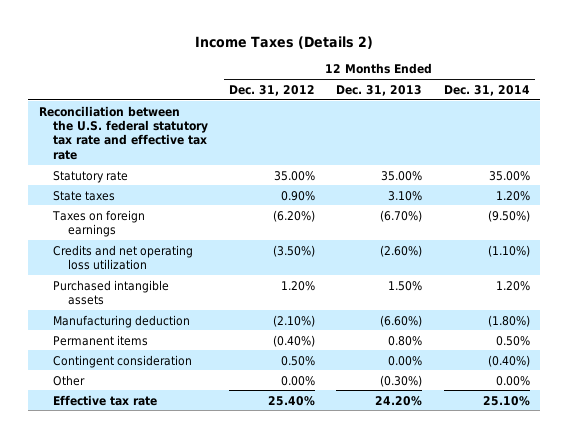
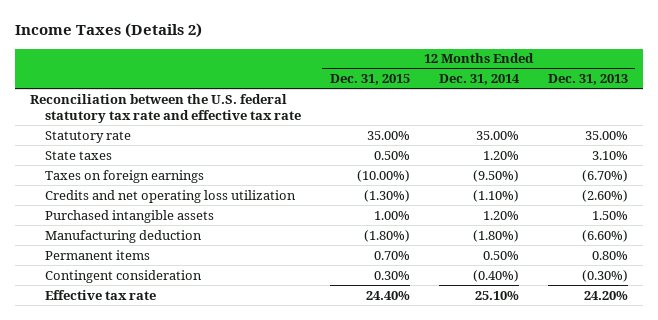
- | 12 Months Ended Dec. 31, 2012 | 12 Months Ended Dec. 31, 2013 | 12 Months Ended Dec. 31, 2014
+ | 12 Months Ended Dec. 31, 2015 | 12 Months Ended Dec. 31, 2014 | 12 Months Ended Dec. 31, 2013
- Contingent consideration | 0.50% | 0.00% | (0.40%)
- Other | 0.00% | (0.30%) | 0.00%
+ Contingent consideration | 0.30% | (0.40%) | (0.30%)

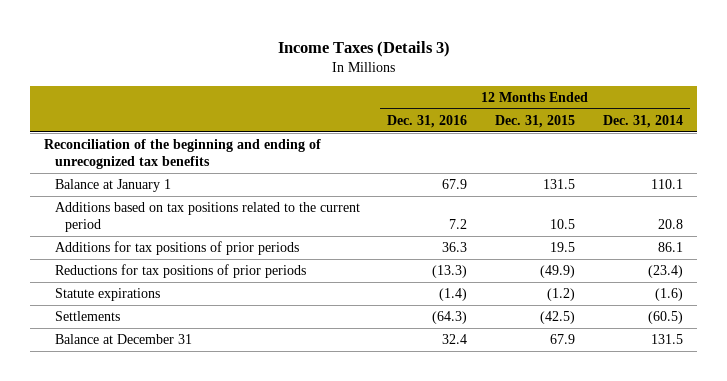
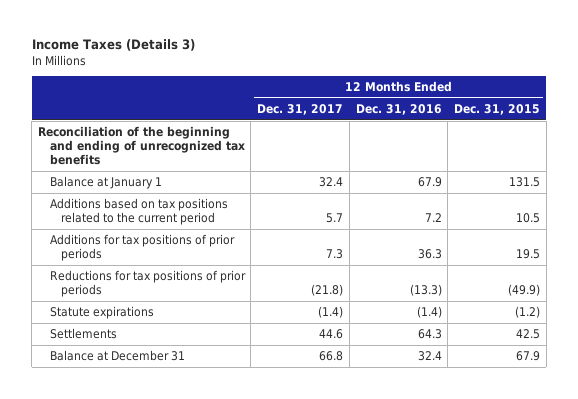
- | 12 Months Ended Dec. 31, 2016 | 12 Months Ended Dec. 31, 2015 | 12 Months Ended Dec. 31, 2014
+ | 12 Months Ended Dec. 31, 2017 | 12 Months Ended Dec. 31, 2016 | 12 Months Ended Dec. 31, 2015
- Settlements | (64.3) | (42.5) | (60.5)
+ Settlements | 44.6 | 64.3 | 42.5

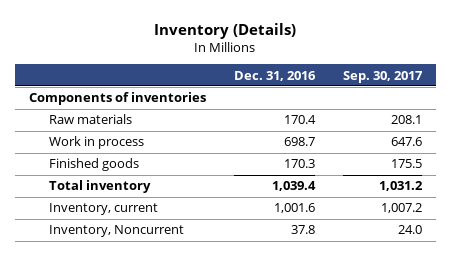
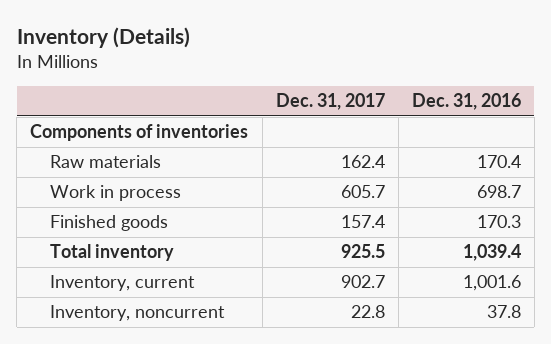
- | Dec. 31, 2016 | Sep. 30, 2017
+ | Dec. 31, 2017 | Dec. 31, 2016
- Inventory, Noncurrent | 37.8 | 24.0
+ Inventory, noncurrent | 22.8 | 37.8

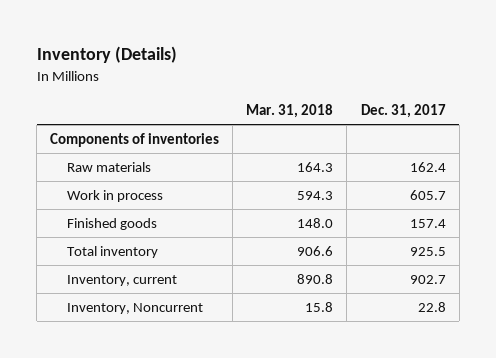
- | Dec. 31, 2017 | Dec. 31, 2016
+ | Mar. 31, 2018 | Dec. 31, 2017
- Inventory, noncurrent | 22.8 | 37.8
+ Inventory, Noncurrent | 15.8 | 22.8

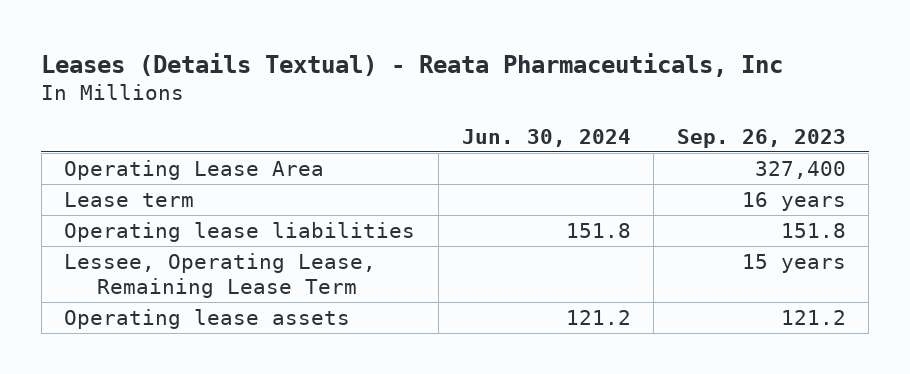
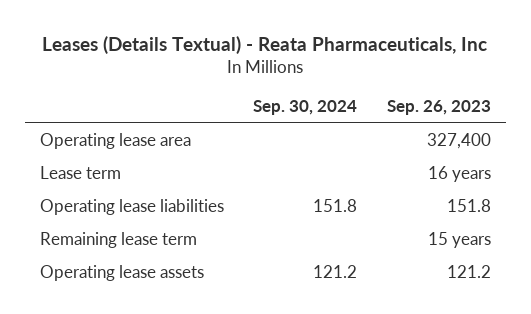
- | Jun. 30, 2024 | Sep. 26, 2023
+ | Sep. 30, 2024 | Sep. 26, 2023
- Operating Lease Area | | 327,400
+ Operating lease area | | 327,400
- Lessee, Operating Lease, Remaining Lease Term | | 15 years
+ Remaining lease term | | 15 years

